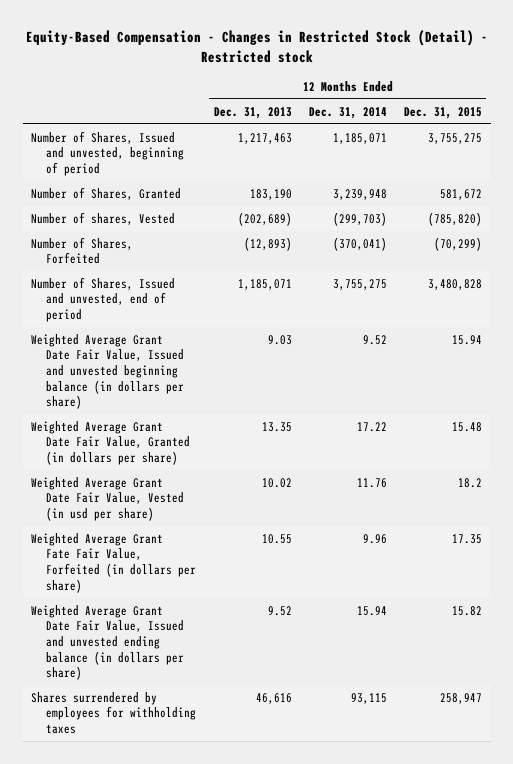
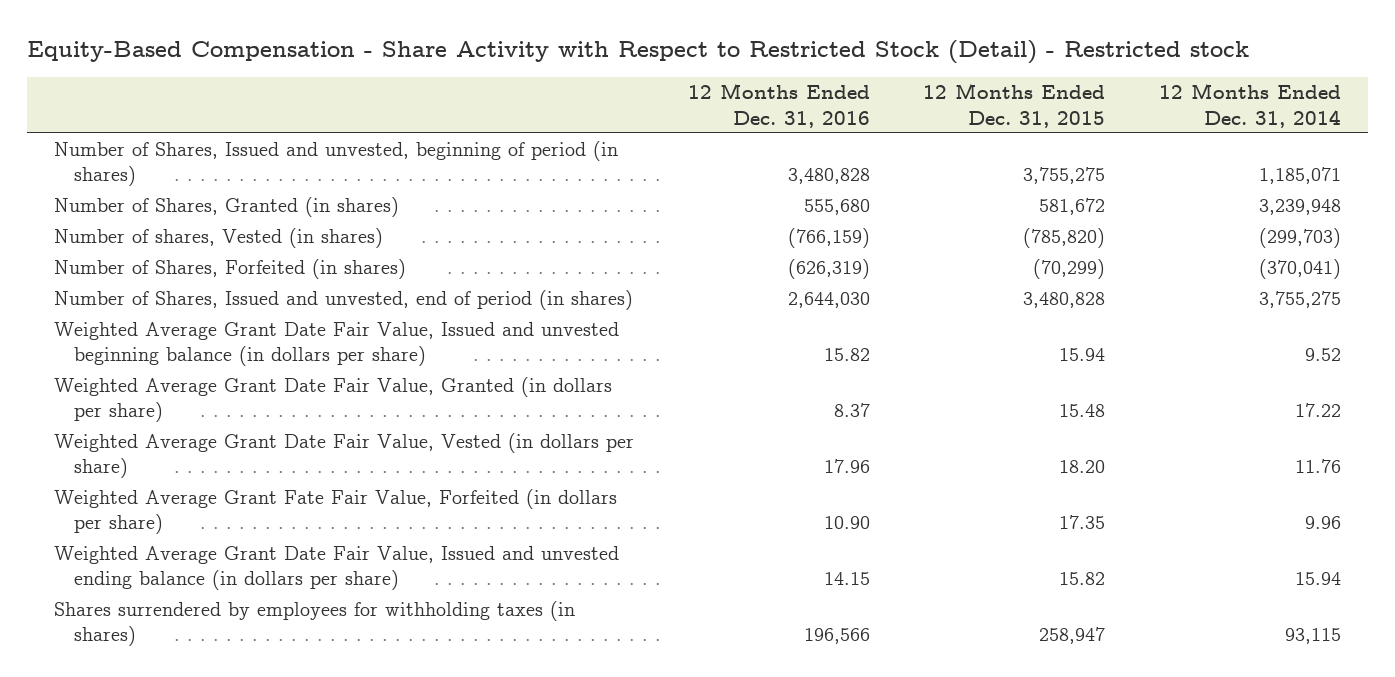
- Equity-Based Compensation - Changes in Restricted Stock (Detail) - Restricted stock
+ Equity-Based Compensation - Share Activity with Respect to Restricted Stock (Detail) - Restricted stock
- | 12 Months Ended Dec. 31, 2013 | 12 Months Ended Dec. 31, 2014 | 12 Months Ended Dec. 31, 2015
+ | 12 Months Ended Dec. 31, 2016 | 12 Months Ended Dec. 31, 2015 | 12 Months Ended Dec. 31, 2014
- Number of Shares, Issued and unvested, beginning of period | 1,217,463 | 1,185,071 | 3,755,275
- Number of Shares, Granted | 183,190 | 3,239,948 | 581,672
- Number of shares, Vested | (202,689) | (299,703) | (785,820)
- Number of Shares, Forfeited | (12,893) | (370,041) | (70,299)
- Number of Shares, Issued and unvested, end of period | 1,185,071 | 3,755,275 | 3,480,828
+ Number of Shares, Issued and unvested, beginning of period (in shares) | 3,480,828 | 3,755,275 | 1,185,071
+ Number of Shares, Granted (in shares) | 555,680 | 581,672 | 3,239,948
+ Number of shares, Vested (in shares) | (766,159) | (785,820) | (299,703)
+ Number of Shares, Forfeited (in shares) | (626,319) | (70,299) | (370,041)
+ Number of Shares, Issued and unvested, end of period (in shares) | 2,644,030 | 3,480,828 | 3,755,275
- Weighted Average Grant Date Fair Value, Vested (in usd per share) | 10.02 | 11.76 | 18.2
+ Weighted Average Grant Date Fair Value, Vested (in dollars per share) | 17.96 | 18.20 | 11.76
- Shares surrendered by employees for withholding taxes | 46,616 | 93,115 | 258,947
+ Shares surrendered by employees for withholding taxes (in shares) | 196,566 | 258,947 | 93,115

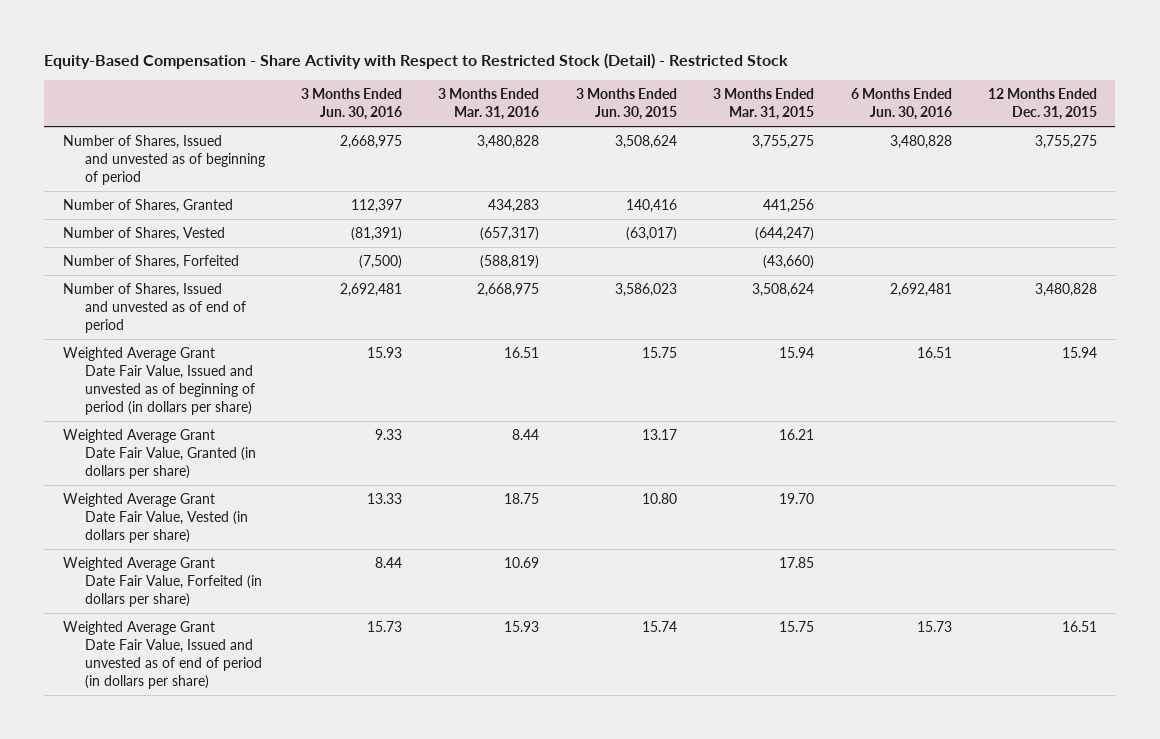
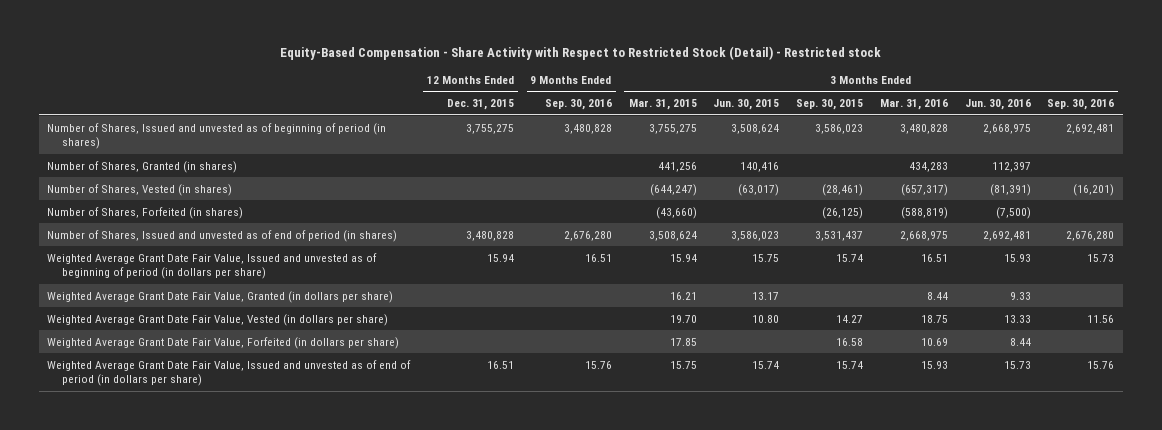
- Equity-Based Compensation - Share Activity with Respect to Restricted Stock (Detail) - Restricted Stock
+ Equity-Based Compensation - Share Activity with Respect to Restricted Stock (Detail) - Restricted stock
- | 3 Months Ended Jun. 30, 2016 | 3 Months Ended Mar. 31, 2016 | 3 Months Ended Jun. 30, 2015 | 3 Months Ended Mar. 31, 2015 | 6 Months Ended Jun. 30, 2016 | 12 Months Ended Dec. 31, 2015
+ | 12 Months Ended Dec. 31, 2015 | 9 Months Ended Sep. 30, 2016 | 3 Months Ended Mar. 31, 2015 | 3 Months Ended Jun. 30, 2015 | 3 Months Ended Sep. 30, 2015 | 3 Months Ended Mar. 31, 2016 | 3 Months Ended Jun. 30, 2016 | 3 Months Ended Sep. 30, 2016
- Number of Shares, Issued and unvested as of beginning of period | 2,668,975 | 3,480,828 | 3,508,624 | 3,755,275 | 3,480,828 | 3,755,275
- Number of Shares, Granted | 112,397 | 434,283 | 140,416 | 441,256 | |
- Number of Shares, Vested | (81,391) | (657,317) | (63,017) | (644,247) | |
- Number of Shares, Forfeited | (7,500) | (588,819) | | (43,660) | |
- Number of Shares, Issued and unvested as of end of period | 2,692,481 | 2,668,975 | 3,586,023 | 3,508,624 | 2,692,481 | 3,480,828
+ Number of Shares, Issued and unvested as of beginning of period (in shares) | 3,755,275 | 3,480,828 | 3,755,275 | 3,508,624 | 3,586,023 | 3,480,828 | 2,668,975 | 2,692,481
+ Number of Shares, Granted (in shares) | | | 441,256 | 140,416 | | 434,283 | 112,397 |
+ Number of Shares, Vested (in shares) | | | (644,247) | (63,017) | (28,461) | (657,317) | (81,391) | (16,201)
+ Number of Shares, Forfeited (in shares) | | | (43,660) | | (26,125) | (588,819) | (7,500) |
+ Number of Shares, Issued and unvested as of end of period (in shares) | 3,480,828 | 2,676,280 | 3,508,624 | 3,586,023 | 3,531,437 | 2,668,975 | 2,692,481 | 2,676,280

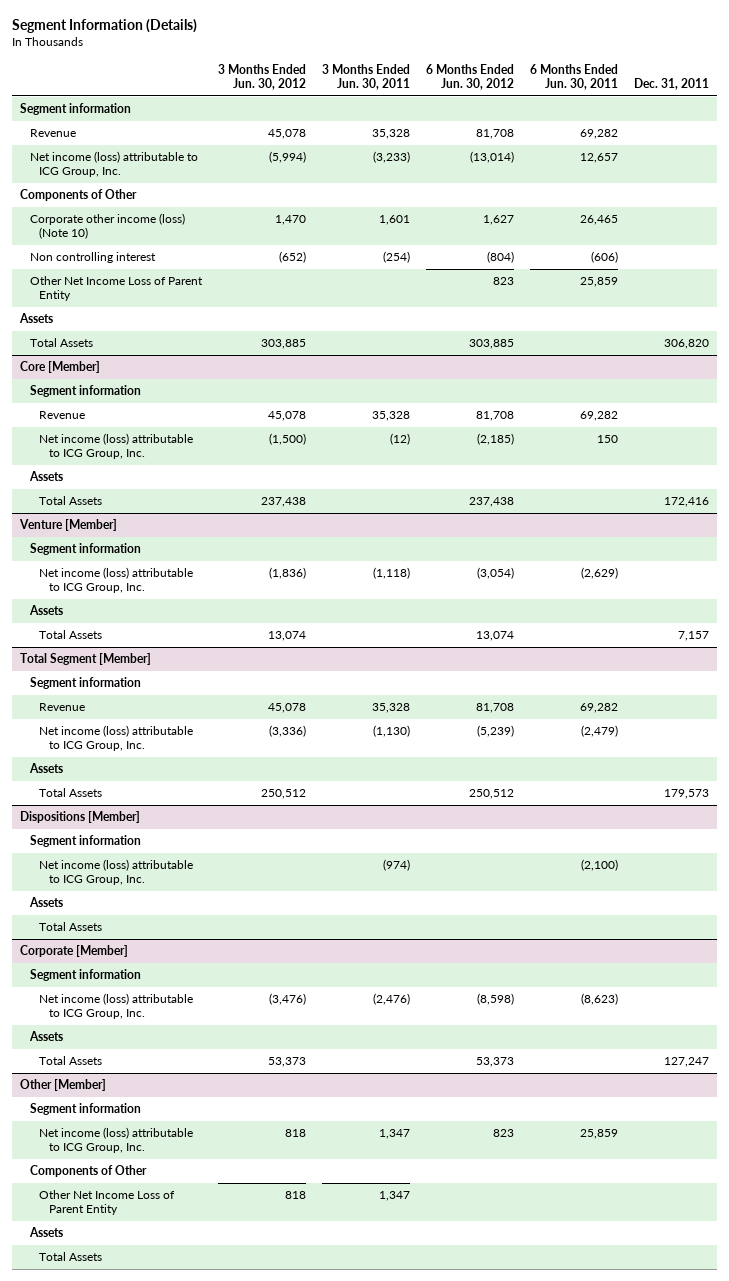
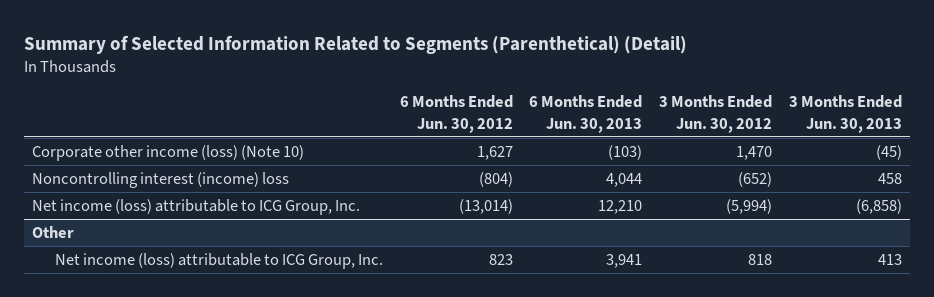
- Segment Information (Details)
+ Summary of Selected Information Related to Segments (Parenthetical) (Detail)
- | 3 Months Ended Jun. 30, 2012 | 3 Months Ended Jun. 30, 2011 | 6 Months Ended Jun. 30, 2012 | 6 Months Ended Jun. 30, 2011 | Dec. 31, 2011
+ | 6 Months Ended Jun. 30, 2012 | 6 Months Ended Jun. 30, 2013 | 3 Months Ended Jun. 30, 2012 | 3 Months Ended Jun. 30, 2013
- Segment information
- Revenue | 45,078 | 35,328 | 81,708 | 69,282 |
- Components of Other
- Non controlling interest | (652) | (254) | (804) | (606) |
- Other Net Income Loss of Parent Entity | | | 823 | 25,859 |
- Assets
- Total Assets | 303,885 | | 303,885 | | 306,820
- Core [Member]
- Segment information
- Revenue | 45,078 | 35,328 | 81,708 | 69,282 |
- Net income (loss) attributable to ICG Group, Inc. | (1,500) | (12) | (2,185) | 150 |
- Assets
- Total Assets | 237,438 | | 237,438 | | 172,416
- Venture [Member]
- Segment information
- Net income (loss) attributable to ICG Group, Inc. | (1,836) | (1,118) | (3,054) | (2,629) |
- Assets
- Total Assets | 13,074 | | 13,074 | | 7,157
- Total Segment [Member]
- Segment information
- Revenue | 45,078 | 35,328 | 81,708 | 69,282 |
- Net income (loss) attributable to ICG Group, Inc. | (3,336) | (1,130) | (5,239) | (2,479) |
- Assets
- Total Assets | 250,512 | | 250,512 | | 179,573
- Dispositions [Member]
- Segment information
- Net income (loss) attributable to ICG Group, Inc. | | (974) | | (2,100) |
- Assets
- Total Assets
- Corporate [Member]
- Segment information
- Net income (loss) attributable to ICG Group, Inc. | (3,476) | (2,476) | (8,598) | (8,623) |
- Assets
- Total Assets | 53,373 | | 53,373 | | 127,247
- Other [Member]
- Segment information
+ Noncontrolling interest (income) loss | (804) | 4,044 | (652) | 458
moved down: Net income (loss) attributable to ICG Group, Inc. | (13,014) | 12,210 | (5,994) | (6,858)
+ Other
- Components of Other
- Other Net Income Loss of Parent Entity | 818 | 1,347 | | |
- Assets
- Total Assets

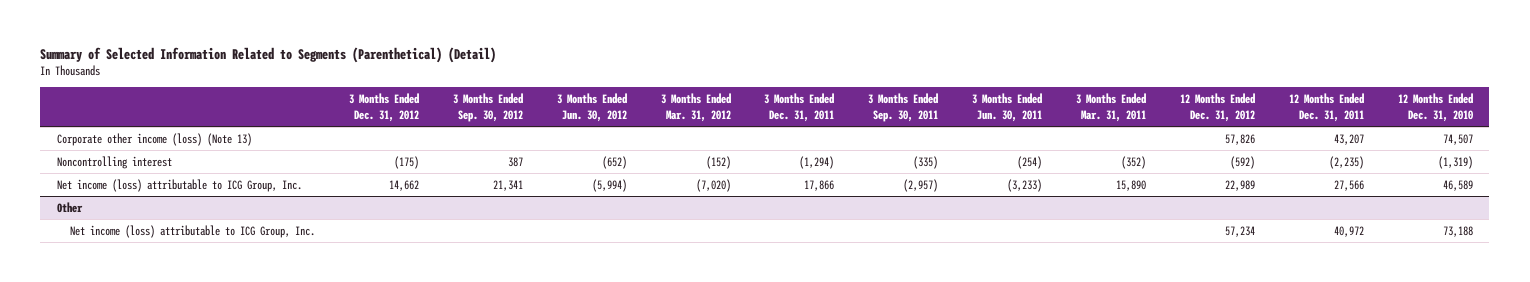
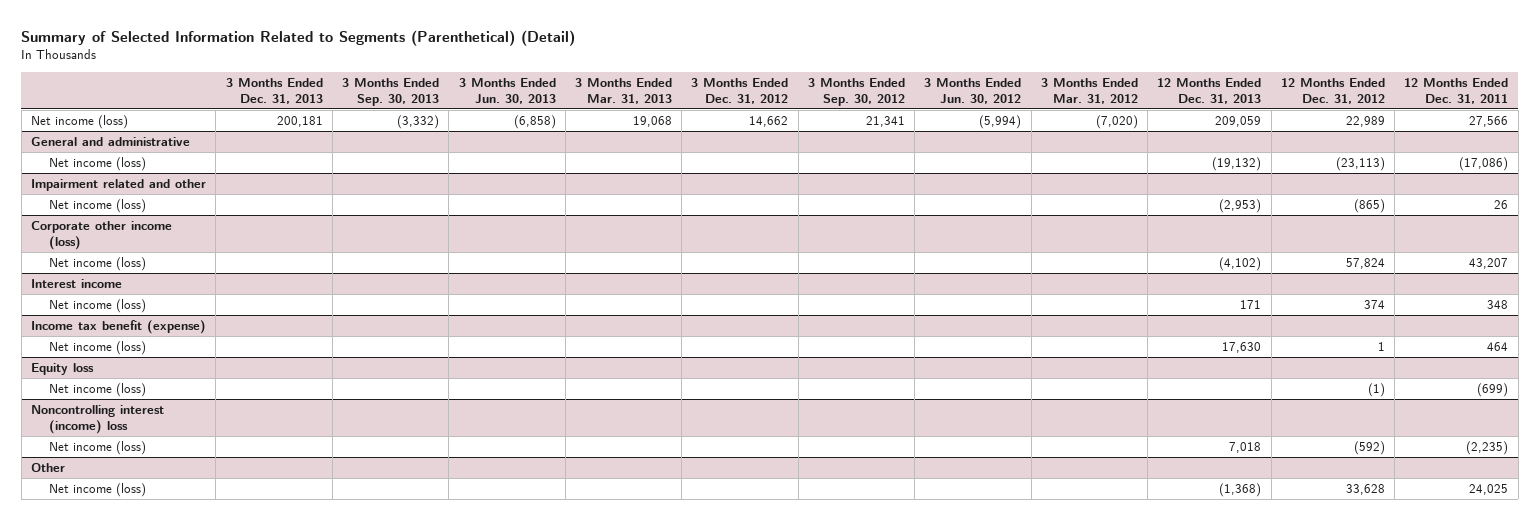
- | 3 Months Ended Dec. 31, 2012 | 3 Months Ended Sep. 30, 2012 | 3 Months Ended Jun. 30, 2012 | 3 Months Ended Mar. 31, 2012 | 3 Months Ended Dec. 31, 2011 | 3 Months Ended Sep. 30, 2011 | 3 Months Ended Jun. 30, 2011 | 3 Months Ended Mar. 31, 2011 | 12 Months Ended Dec. 31, 2012 | 12 Months Ended Dec. 31, 2011 | 12 Months Ended Dec. 31, 2010
+ | 3 Months Ended Dec. 31, 2013 | 3 Months Ended Sep. 30, 2013 | 3 Months Ended Jun. 30, 2013 | 3 Months Ended Mar. 31, 2013 | 3 Months Ended Dec. 31, 2012 | 3 Months Ended Sep. 30, 2012 | 3 Months Ended Jun. 30, 2012 | 3 Months Ended Mar. 31, 2012 | 12 Months Ended Dec. 31, 2013 | 12 Months Ended Dec. 31, 2012 | 12 Months Ended Dec. 31, 2011
- Corporate other income (loss) (Note 13) | | | | | | | | | 57,826 | 43,207 | 74,507
- Noncontrolling interest | (175) | 387 | (652) | (152) | (1,294) | (335) | (254) | (352) | (592) | (2,235) | (1,319)
- Net income (loss) attributable to ICG Group, Inc. | 14,662 | 21,341 | (5,994) | (7,020) | 17,866 | (2,957) | (3,233) | 15,890 | 22,989 | 27,566 | 46,589
+ Net income (loss) | 200,181 | (3,332) | (6,858) | 19,068 | 14,662 | 21,341 | (5,994) | (7,020) | 209,059 | 22,989 | 27,566
+ General and administrative
+ Net income (loss) | | | | | | | | | (19,132) | (23,113) | (17,086)
+ Impairment related and other
+ Net income (loss) | | | | | | | | | (2,953) | (865) | 26
+ Corporate other income (loss)
+ Net income (loss) | | | | | | | | | (4,102) | 57,824 | 43,207
+ Interest income
+ Net income (loss) | | | | | | | | | 171 | 374 | 348
+ Income tax benefit (expense)
+ Net income (loss) | | | | | | | | | 17,630 | 1 | 464
+ Equity loss
+ Net income (loss) | | | | | | | | | | (1) | (699)
+ Noncontrolling interest (income) loss
+ Net income (loss) | | | | | | | | | 7,018 | (592) | (2,235)
@ Other
- Net income (loss) attributable to ICG Group, Inc. | | | | | | | | | 57,234 | 40,972 | 73,188
+ Net income (loss) | | | | | | | | | (1,368) | 33,628 | 24,025

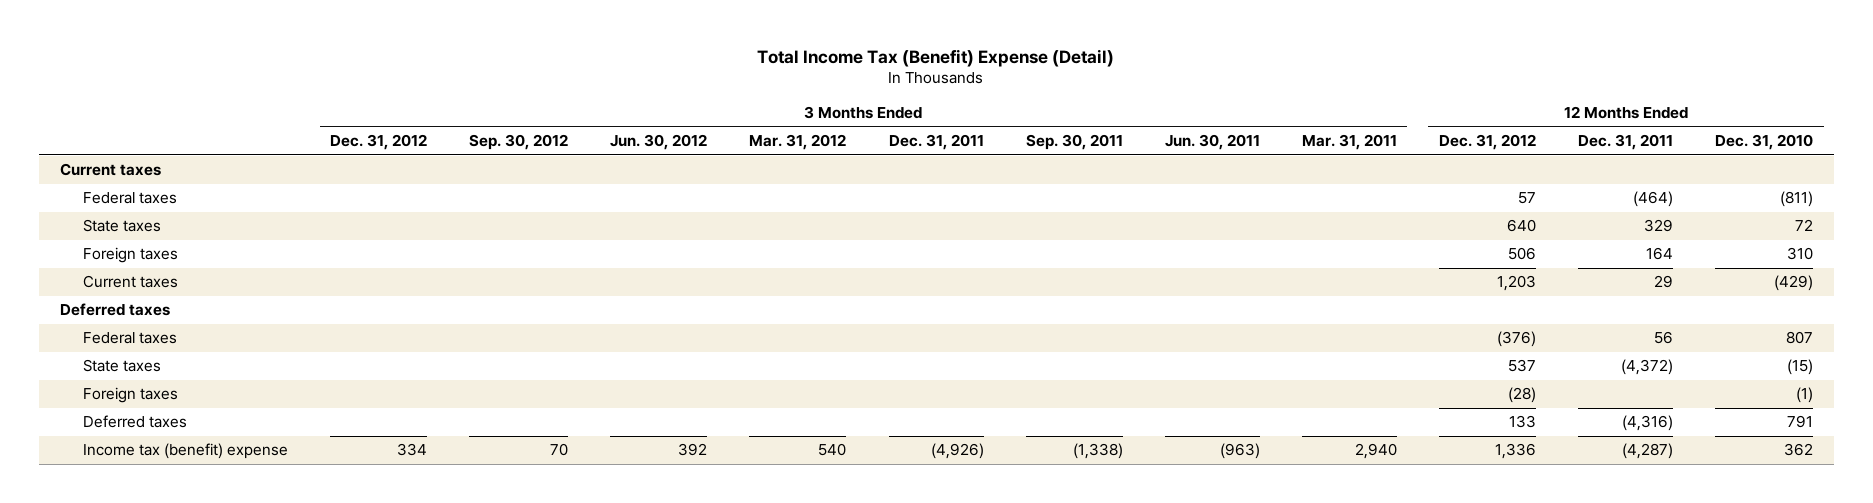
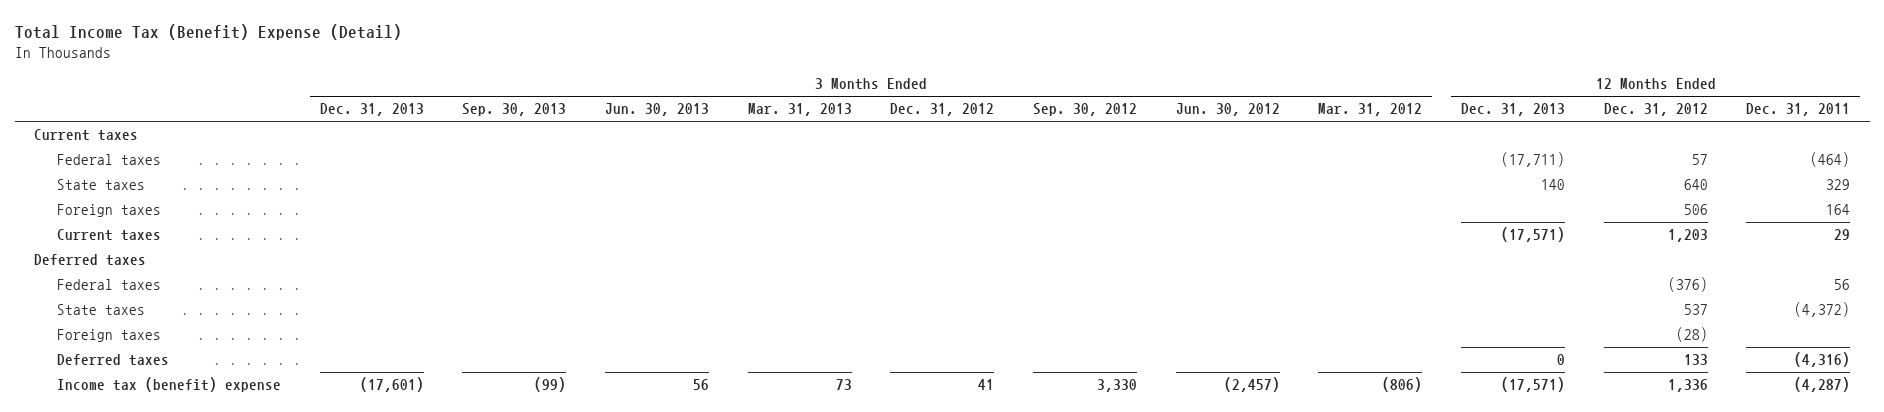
- | 3 Months Ended Dec. 31, 2012 | 3 Months Ended Sep. 30, 2012 | 3 Months Ended Jun. 30, 2012 | 3 Months Ended Mar. 31, 2012 | 3 Months Ended Dec. 31, 2011 | 3 Months Ended Sep. 30, 2011 | 3 Months Ended Jun. 30, 2011 | 3 Months Ended Mar. 31, 2011 | 12 Months Ended Dec. 31, 2012 | 12 Months Ended Dec. 31, 2011 | 12 Months Ended Dec. 31, 2010
+ | 3 Months Ended Dec. 31, 2013 | 3 Months Ended Sep. 30, 2013 | 3 Months Ended Jun. 30, 2013 | 3 Months Ended Mar. 31, 2013 | 3 Months Ended Dec. 31, 2012 | 3 Months Ended Sep. 30, 2012 | 3 Months Ended Jun. 30, 2012 | 3 Months Ended Mar. 31, 2012 | 12 Months Ended Dec. 31, 2013 | 12 Months Ended Dec. 31, 2012 | 12 Months Ended Dec. 31, 2011
- Income tax (benefit) expense | 334 | 70 | 392 | 540 | (4,926) | (1,338) | (963) | 2,940 | 1,336 | (4,287) | 362
+ Income tax (benefit) expense | (17,601) | (99) | 56 | 73 | 41 | 3,330 | (2,457) | (806) | (17,571) | 1,336 | (4,287)

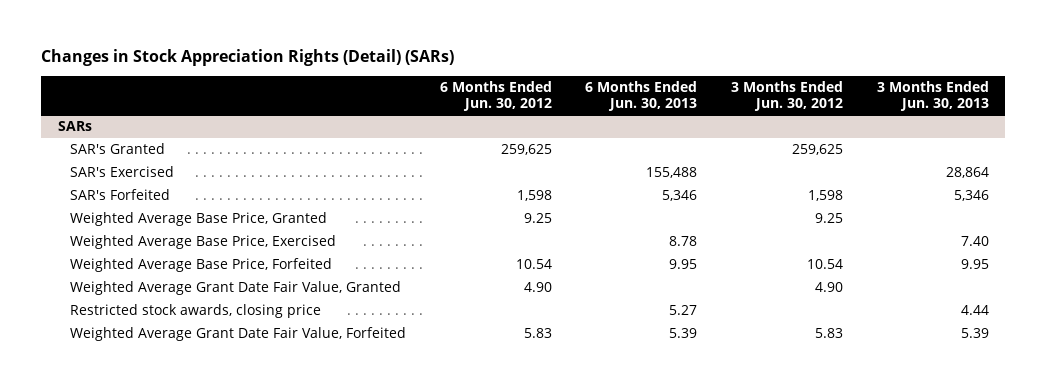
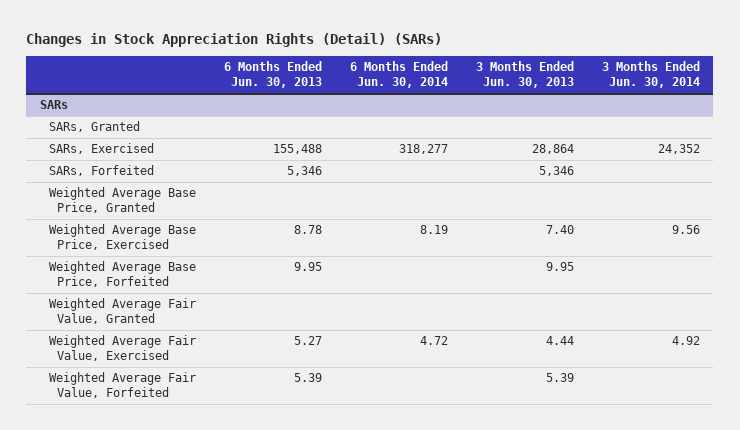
- | 6 Months Ended Jun. 30, 2012 | 6 Months Ended Jun. 30, 2013 | 3 Months Ended Jun. 30, 2012 | 3 Months Ended Jun. 30, 2013
+ | 6 Months Ended Jun. 30, 2013 | 6 Months Ended Jun. 30, 2014 | 3 Months Ended Jun. 30, 2013 | 3 Months Ended Jun. 30, 2014
@ SARs
- SAR's Granted | 259,625 | | 259,625 |
- SAR's Exercised | | 155,488 | | 28,864
- SAR's Forfeited | 1,598 | 5,346 | 1,598 | 5,346
+ SARs, Granted
+ SARs, Exercised | 155,488 | 318,277 | 28,864 | 24,352
+ SARs, Forfeited | 5,346 | | 5,346 |
- Weighted Average Grant Date Fair Value, Granted | 4.90 | | 4.90 |
- Restricted stock awards, closing price | | 5.27 | | 4.44
- Weighted Average Grant Date Fair Value, Forfeited | 5.83 | 5.39 | 5.83 | 5.39
+ Weighted Average Fair Value, Granted
+ Weighted Average Fair Value, Exercised | 5.27 | 4.72 | 4.44 | 4.92
+ Weighted Average Fair Value, Forfeited | 5.39 | | 5.39 |

